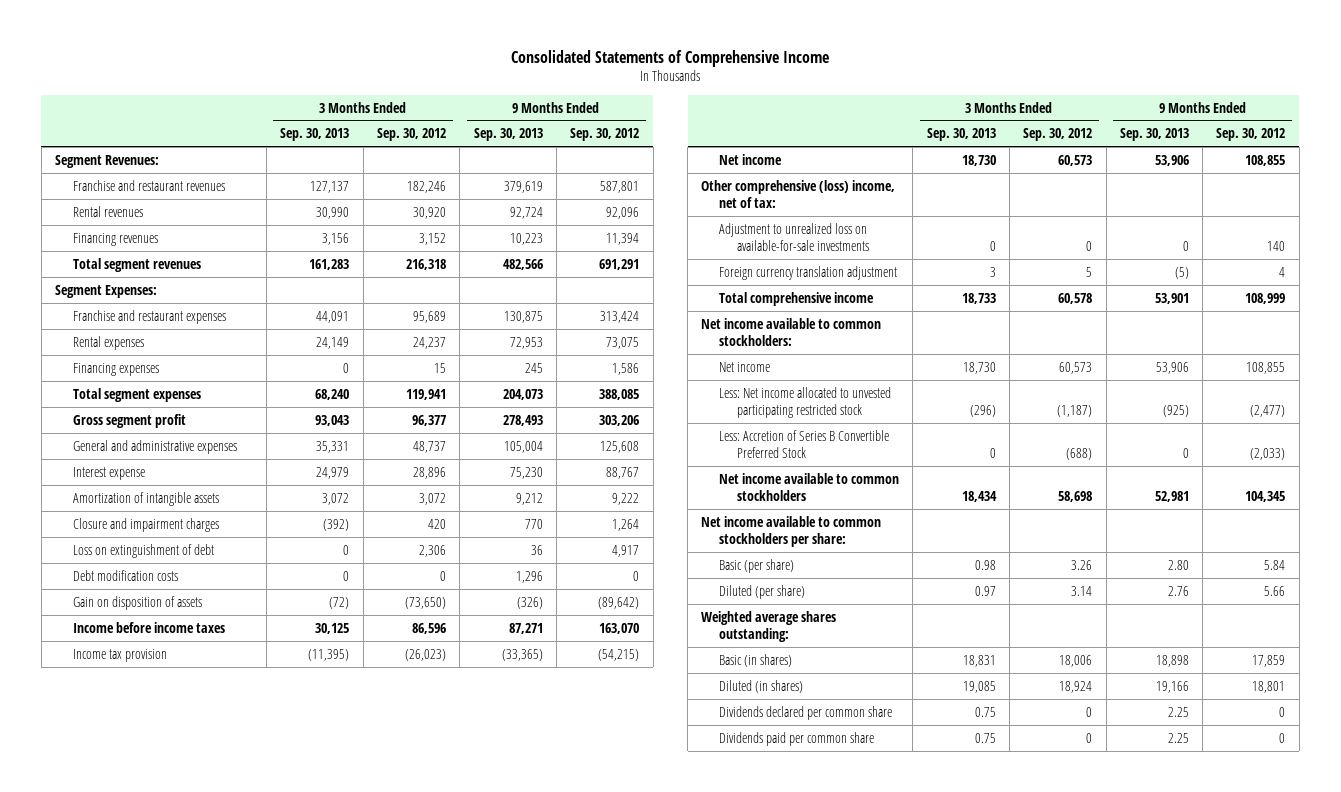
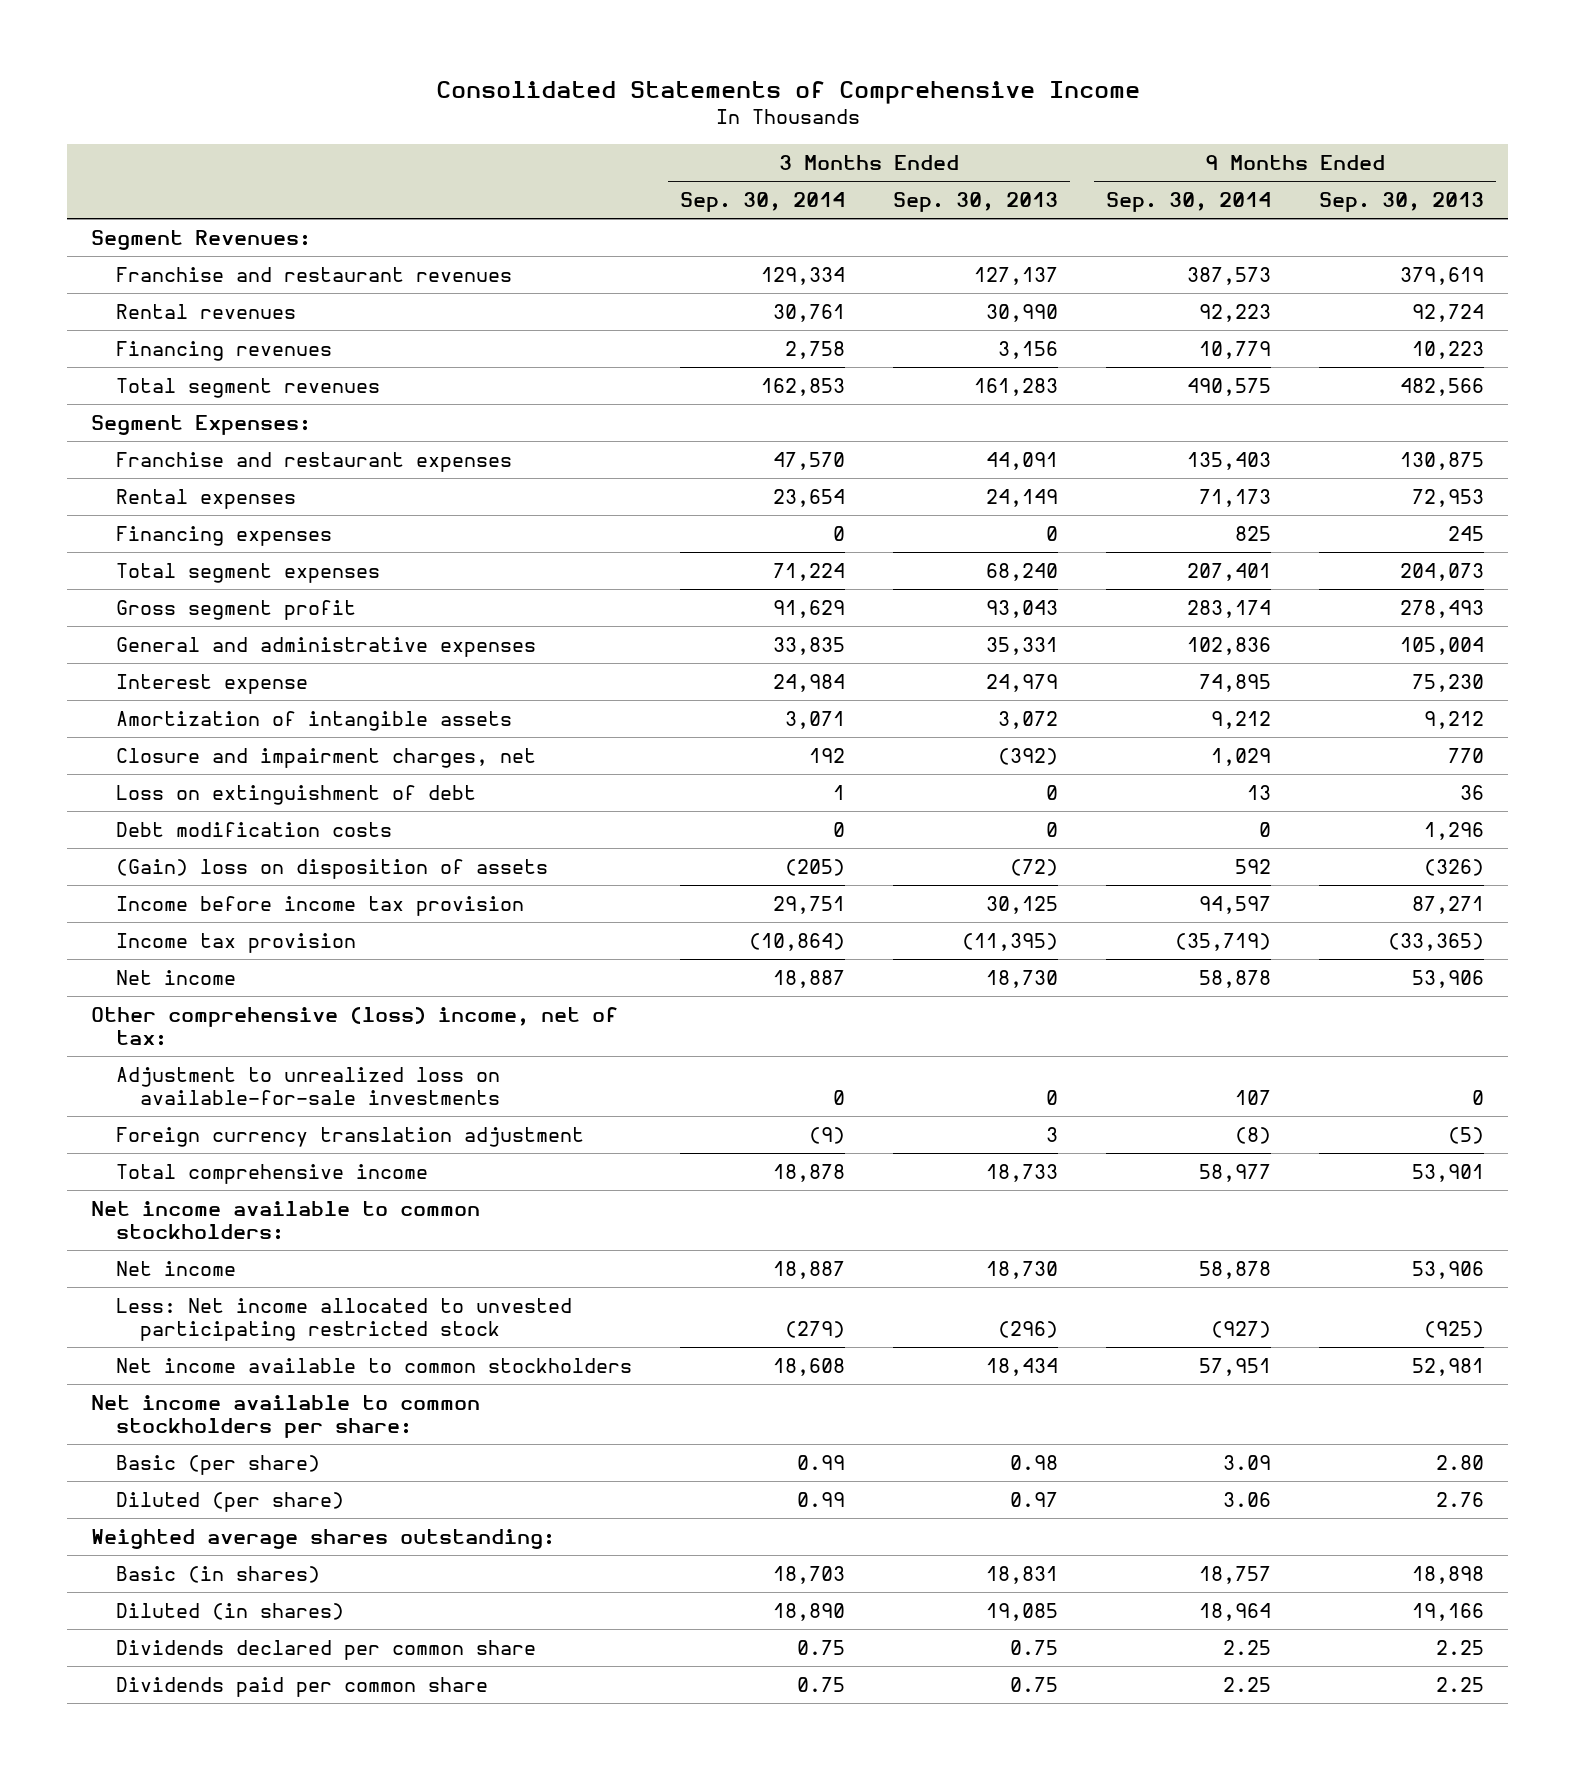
- | 3 Months Ended Sep. 30, 2013 | 3 Months Ended Sep. 30, 2012 | 9 Months Ended Sep. 30, 2013 | 9 Months Ended Sep. 30, 2012
+ | 3 Months Ended Sep. 30, 2014 | 3 Months Ended Sep. 30, 2013 | 9 Months Ended Sep. 30, 2014 | 9 Months Ended Sep. 30, 2013
- Closure and impairment charges | (392) | 420 | 770 | 1,264
+ Closure and impairment charges, net | 192 | (392) | 1,029 | 770
- Gain on disposition of assets | (72) | (73,650) | (326) | (89,642)
- Income before income taxes | 30,125 | 86,596 | 87,271 | 163,070
+ (Gain) loss on disposition of assets | (205) | (72) | 592 | (326)
+ Income before income tax provision | 29,751 | 30,125 | 94,597 | 87,271
- Less: Accretion of Series B Convertible Preferred Stock | 0 | (688) | 0 | (2,033)

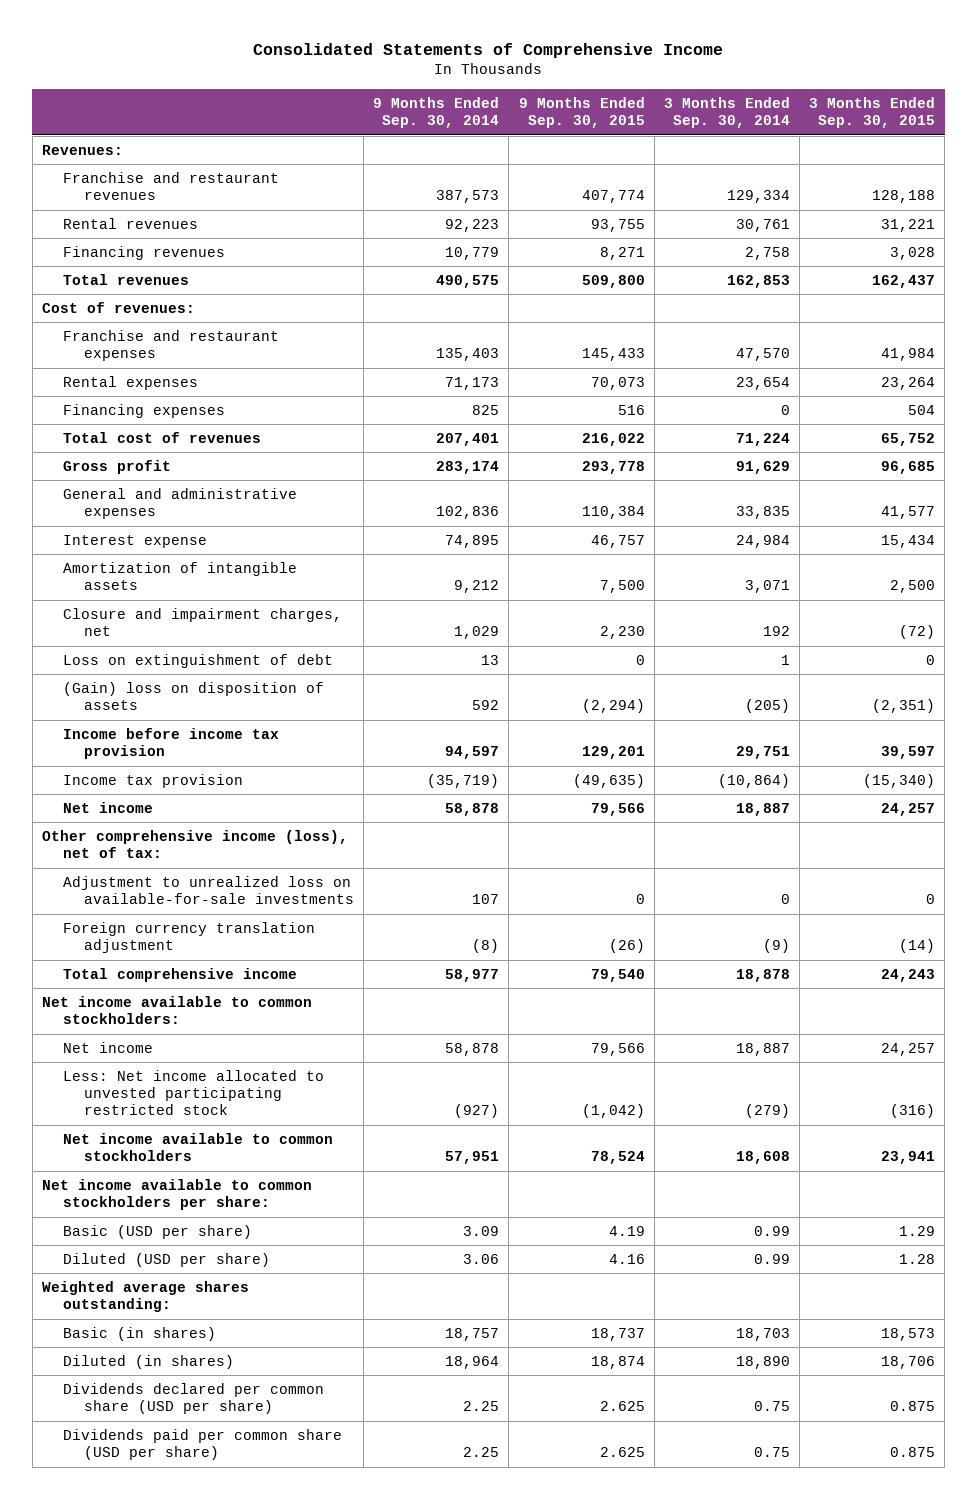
- | 3 Months Ended Sep. 30, 2014 | 3 Months Ended Sep. 30, 2013 | 9 Months Ended Sep. 30, 2014 | 9 Months Ended Sep. 30, 2013
+ | 9 Months Ended Sep. 30, 2014 | 9 Months Ended Sep. 30, 2015 | 3 Months Ended Sep. 30, 2014 | 3 Months Ended Sep. 30, 2015
- Segment Revenues:
+ Revenues:
- Total segment revenues | 162,853 | 161,283 | 490,575 | 482,566
- Segment Expenses:
+ Total revenues | 490,575 | 509,800 | 162,853 | 162,437
+ Cost of revenues:
- Total segment expenses | 71,224 | 68,240 | 207,401 | 204,073
- Gross segment profit | 91,629 | 93,043 | 283,174 | 278,493
+ Total cost of revenues | 207,401 | 216,022 | 71,224 | 65,752
+ Gross profit | 283,174 | 293,778 | 91,629 | 96,685
- Debt modification costs | 0 | 0 | 0 | 1,296
- Other comprehensive (loss) income, net of tax:
+ Other comprehensive income (loss), net of tax:
- Basic (per share) | 0.99 | 0.98 | 3.09 | 2.80
- Diluted (per share) | 0.99 | 0.97 | 3.06 | 2.76
+ Basic (USD per share) | 3.09 | 4.19 | 0.99 | 1.29
+ Diluted (USD per share) | 3.06 | 4.16 | 0.99 | 1.28
- Dividends declared per common share | 0.75 | 0.75 | 2.25 | 2.25
- Dividends paid per common share | 0.75 | 0.75 | 2.25 | 2.25
+ Dividends declared per common share (USD per share) | 2.25 | 2.625 | 0.75 | 0.875
+ Dividends paid per common share (USD per share) | 2.25 | 2.625 | 0.75 | 0.875

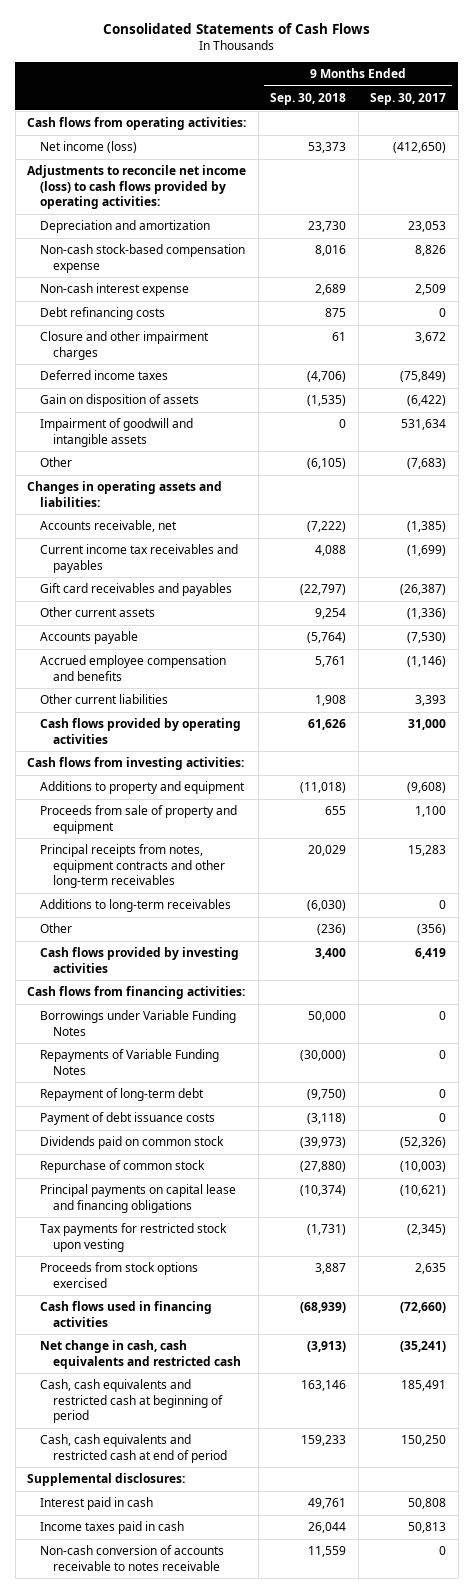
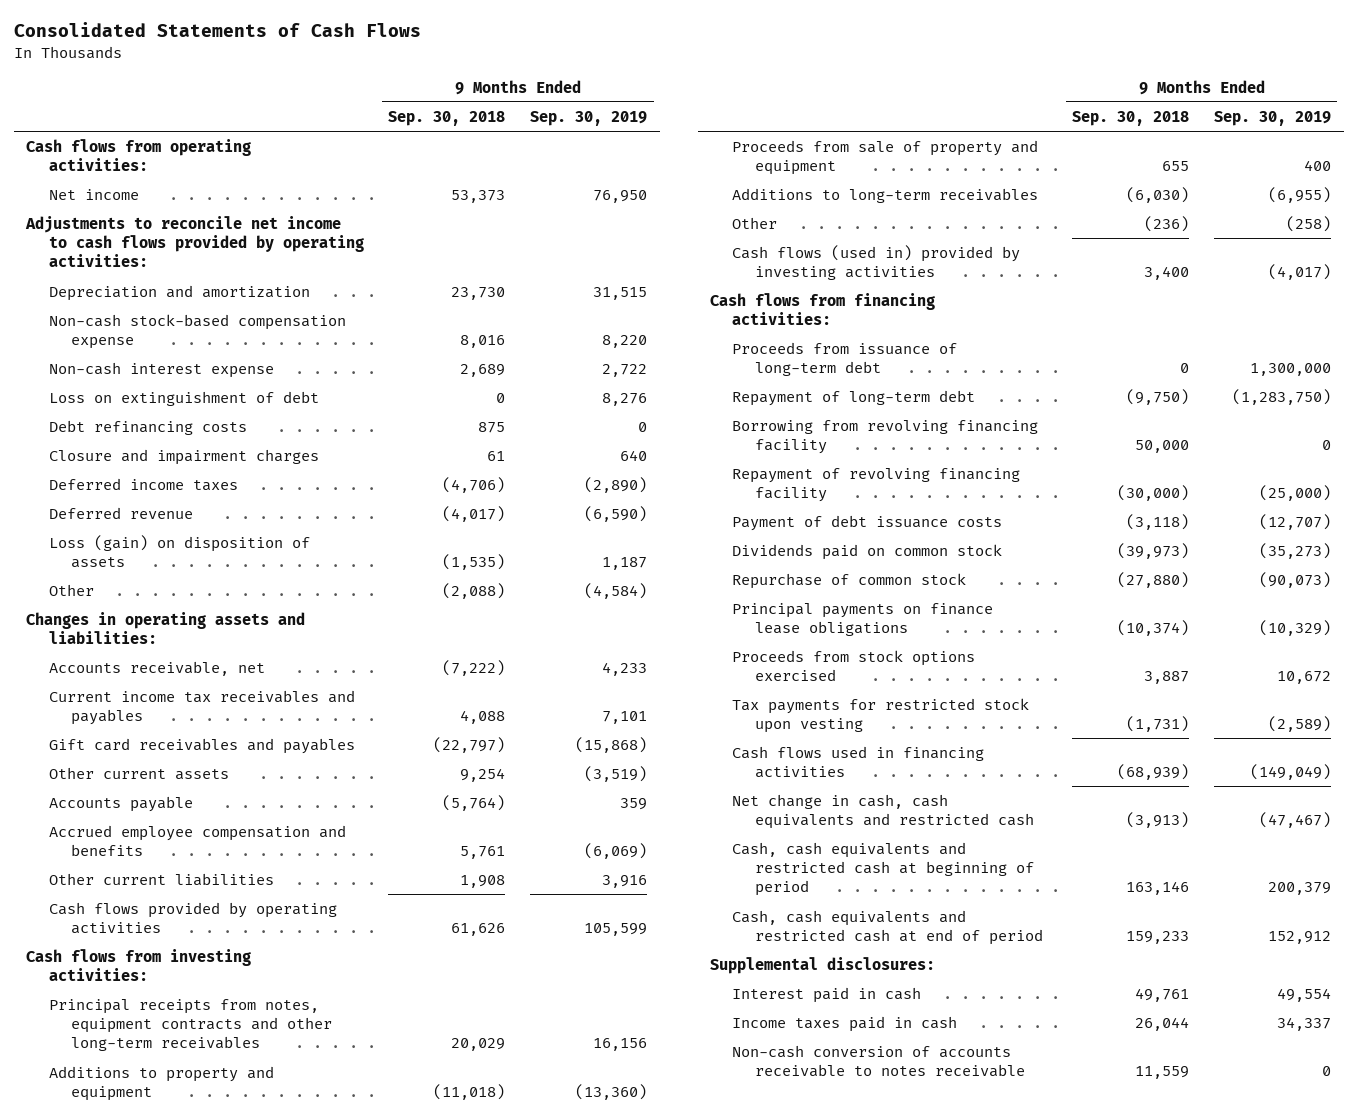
- | 9 Months Ended Sep. 30, 2018 | 9 Months Ended Sep. 30, 2017
+ | 9 Months Ended Sep. 30, 2018 | 9 Months Ended Sep. 30, 2019
- Net income (loss) | 53,373 | (412,650)
- Adjustments to reconcile net income (loss) to cash flows provided by operating activities:
+ Net income | 53,373 | 76,950
+ Adjustments to reconcile net income to cash flows provided by operating activities:
+ Loss on extinguishment of debt | 0 | 8,276
- Closure and other impairment charges | 61 | 3,672
+ Closure and impairment charges | 61 | 640
- Gain on disposition of assets | (1,535) | (6,422)
- Impairment of goodwill and intangible assets | 0 | 531,634
- Other | (6,105) | (7,683)
+ Deferred revenue | (4,017) | (6,590)
+ Loss (gain) on disposition of assets | (1,535) | 1,187
+ Other | (2,088) | (4,584)
moved up: Principal receipts from notes, equipment contracts and other long-term receivables | 20,029 | 16,156
- Cash flows provided by investing activities | 3,400 | 6,419
+ Cash flows (used in) provided by investing activities | 3,400 | (4,017)
- Borrowings under Variable Funding Notes | 50,000 | 0
- Repayments of Variable Funding Notes | (30,000) | 0
+ Proceeds from issuance of long-term debt | 0 | 1,300,000
+ Borrowing from revolving financing facility | 50,000 | 0
+ Repayment of revolving financing facility | (30,000) | (25,000)
- Principal payments on capital lease and financing obligations | (10,374) | (10,621)
+ Principal payments on finance lease obligations | (10,374) | (10,329)
moved down: Tax payments for restricted stock upon vesting | (1,731) | (2,589)

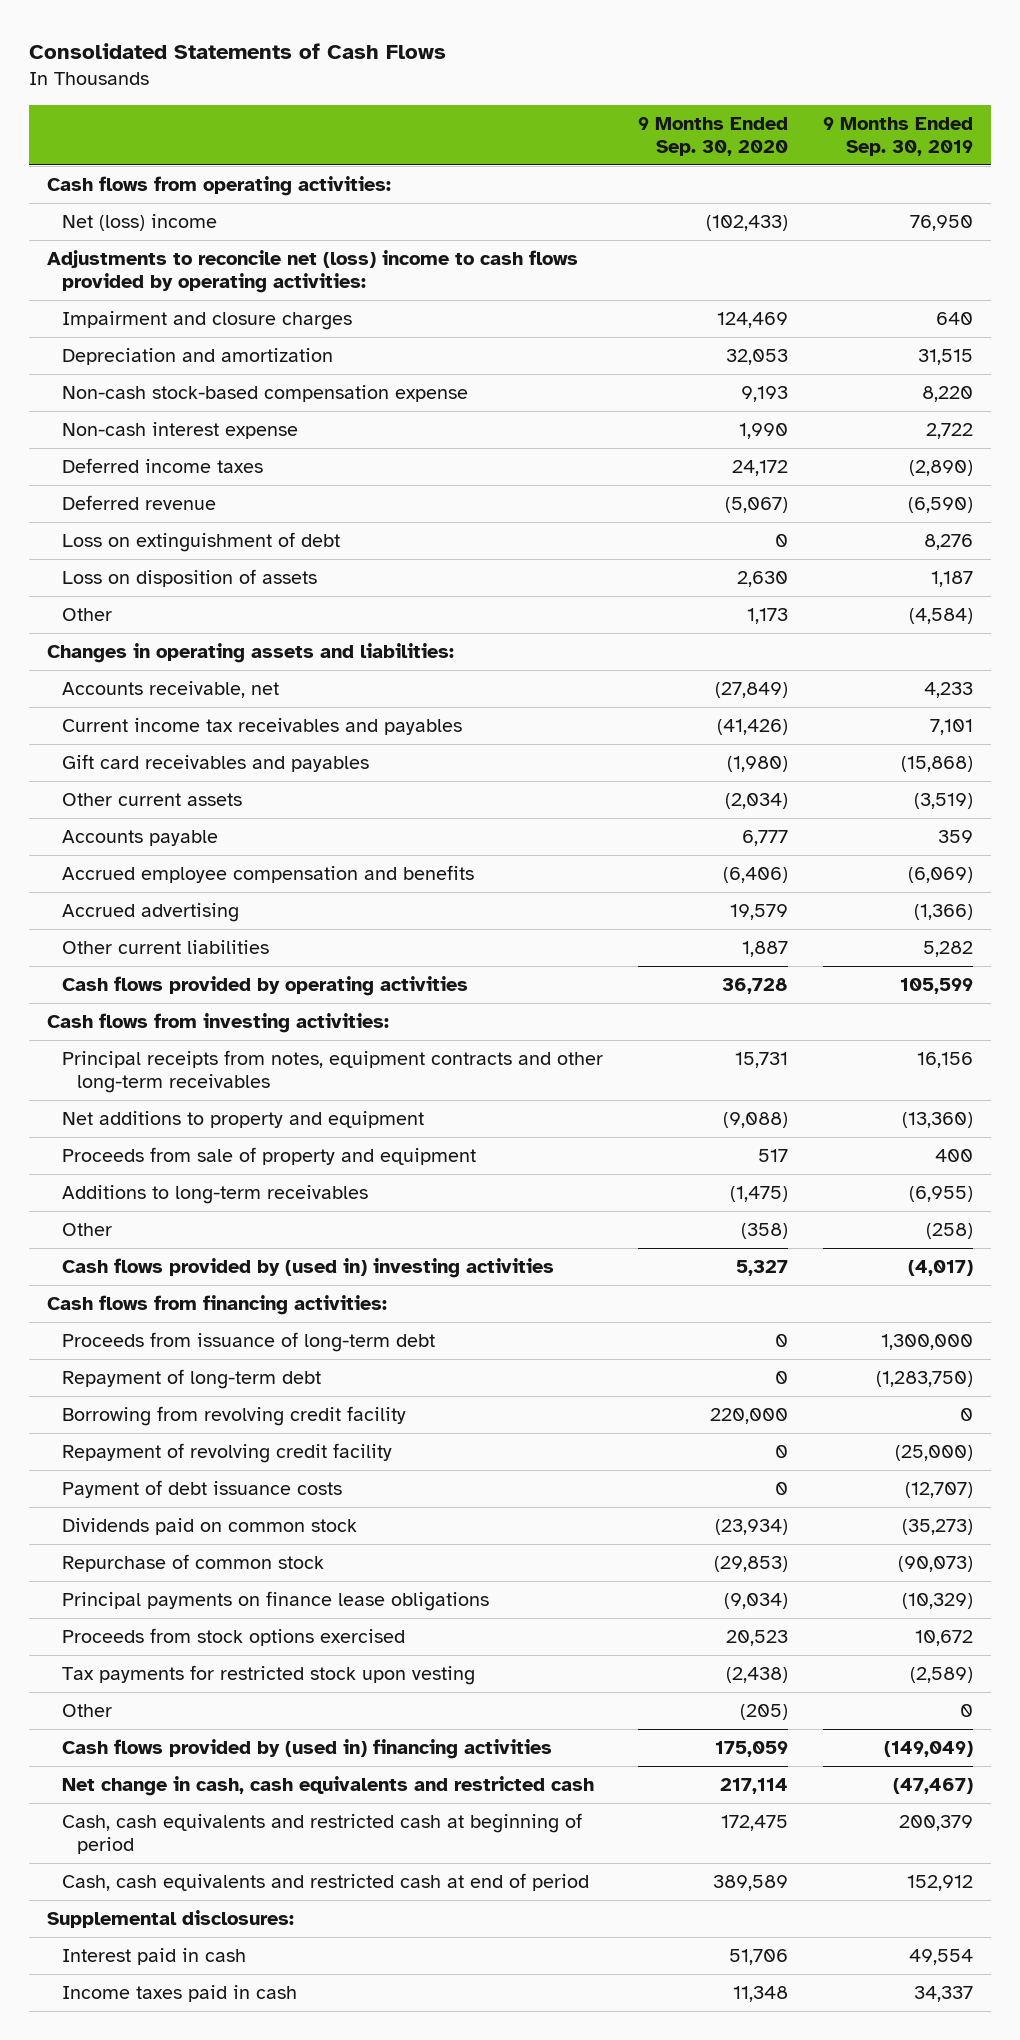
- | 9 Months Ended Sep. 30, 2018 | 9 Months Ended Sep. 30, 2019
+ | 9 Months Ended Sep. 30, 2020 | 9 Months Ended Sep. 30, 2019
- Net income | 53,373 | 76,950
- Adjustments to reconcile net income to cash flows provided by operating activities:
+ Net (loss) income | (102,433) | 76,950
+ Adjustments to reconcile net (loss) income to cash flows provided by operating activities:
+ Impairment and closure charges | 124,469 | 640
- Debt refinancing costs | 875 | 0
- Closure and impairment charges | 61 | 640
- Loss (gain) on disposition of assets | (1,535) | 1,187
moved down: Loss on extinguishment of debt | 0 | 8,276
+ Loss on disposition of assets | 2,630 | 1,187
- Other current liabilities | 1,908 | 3,916
+ Accrued advertising | 19,579 | (1,366)
+ Other current liabilities | 1,887 | 5,282
- Additions to property and equipment | (11,018) | (13,360)
+ Net additions to property and equipment | (9,088) | (13,360)
- Cash flows (used in) provided by investing activities | 3,400 | (4,017)
+ Cash flows provided by (used in) investing activities | 5,327 | (4,017)
- Borrowing from revolving financing facility | 50,000 | 0
- Repayment of revolving financing facility | (30,000) | (25,000)
+ Borrowing from revolving credit facility | 220,000 | 0
+ Repayment of revolving credit facility | 0 | (25,000)
- Cash flows used in financing activities | (68,939) | (149,049)
+ Other | (205) | 0
+ Cash flows provided by (used in) financing activities | 175,059 | (149,049)
- Non-cash conversion of accounts receivable to notes receivable | 11,559 | 0

